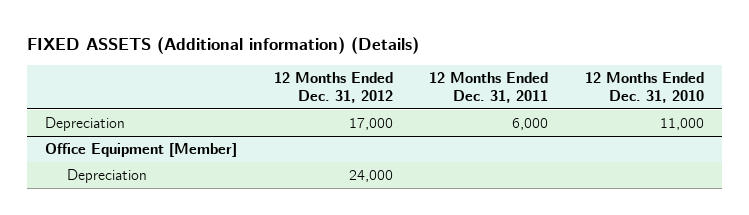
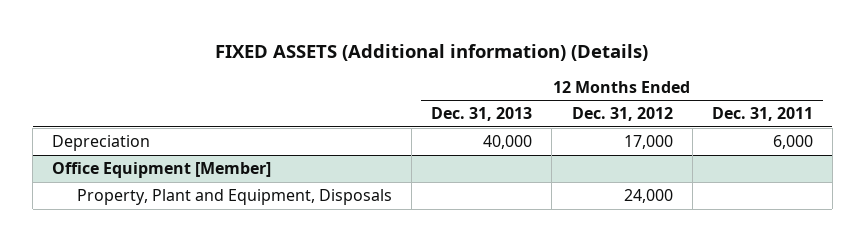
- | 12 Months Ended Dec. 31, 2012 | 12 Months Ended Dec. 31, 2011 | 12 Months Ended Dec. 31, 2010
+ | 12 Months Ended Dec. 31, 2013 | 12 Months Ended Dec. 31, 2012 | 12 Months Ended Dec. 31, 2011
@ Office Equipment [Member]
- Depreciation | 24,000 | |
+ Property, Plant and Equipment, Disposals | | 24,000 |

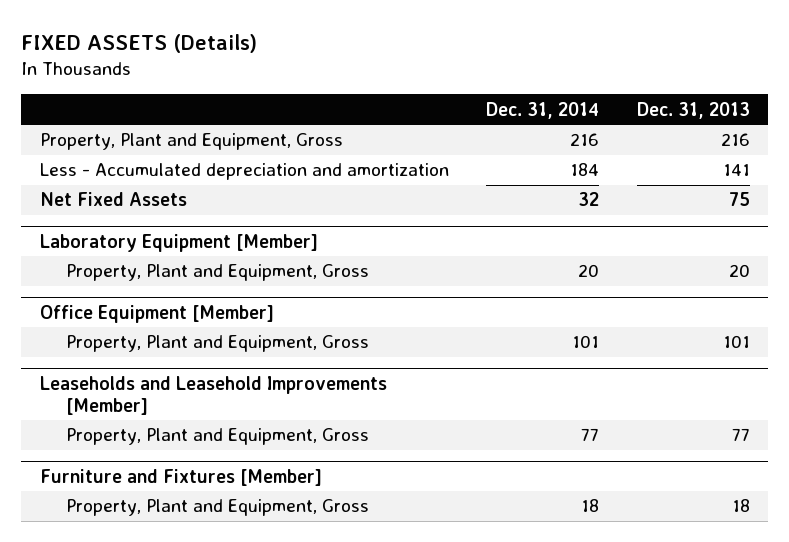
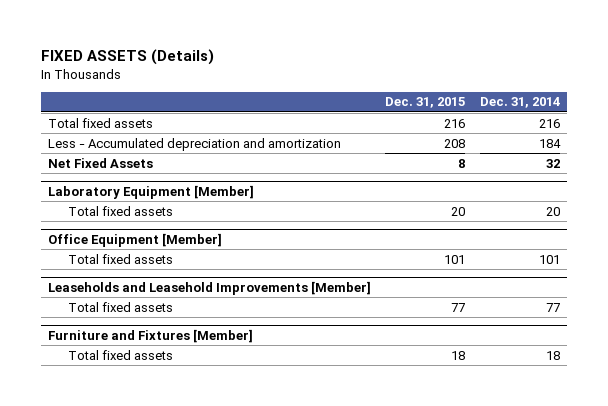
- | Dec. 31, 2014 | Dec. 31, 2013
+ | Dec. 31, 2015 | Dec. 31, 2014
- Property, Plant and Equipment, Gross | 216 | 216
+ Total fixed assets | 216 | 216
@ Laboratory Equipment [Member]
- Property, Plant and Equipment, Gross | 20 | 20
+ Total fixed assets | 20 | 20
@ Office Equipment [Member]
- Property, Plant and Equipment, Gross | 101 | 101
+ Total fixed assets | 101 | 101
@ Leaseholds and Leasehold Improvements [Member]
- Property, Plant and Equipment, Gross | 77 | 77
+ Total fixed assets | 77 | 77
@ Furniture and Fixtures [Member]
- Property, Plant and Equipment, Gross | 18 | 18
+ Total fixed assets | 18 | 18

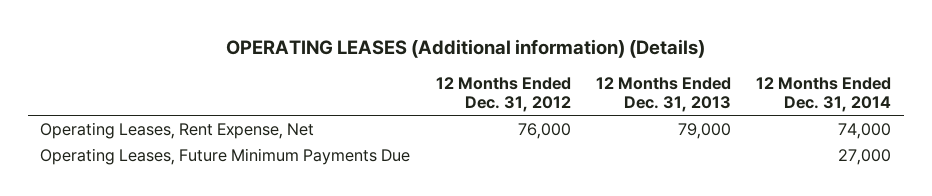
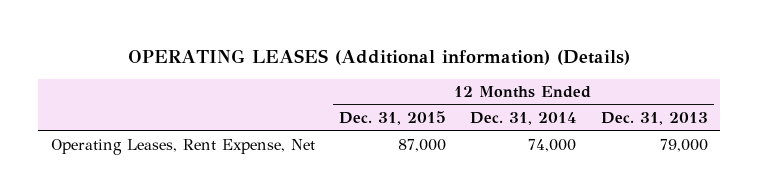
- | 12 Months Ended Dec. 31, 2012 | 12 Months Ended Dec. 31, 2013 | 12 Months Ended Dec. 31, 2014
+ | 12 Months Ended Dec. 31, 2015 | 12 Months Ended Dec. 31, 2014 | 12 Months Ended Dec. 31, 2013
- Operating Leases, Future Minimum Payments Due | | | 27,000

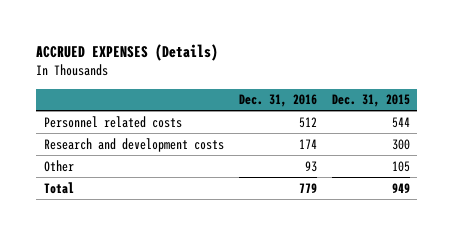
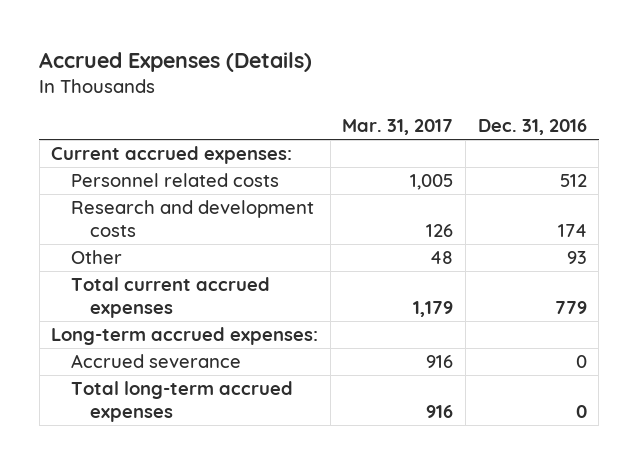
- ACCRUED EXPENSES (Details)
+ Accrued Expenses (Details)
- | Dec. 31, 2016 | Dec. 31, 2015
+ | Mar. 31, 2017 | Dec. 31, 2016
+ Current accrued expenses:
- Total | 779 | 949
+ Total current accrued expenses | 1,179 | 779
+ Long-term accrued expenses:
+ Accrued severance | 916 | 0
+ Total long-term accrued expenses | 916 | 0

